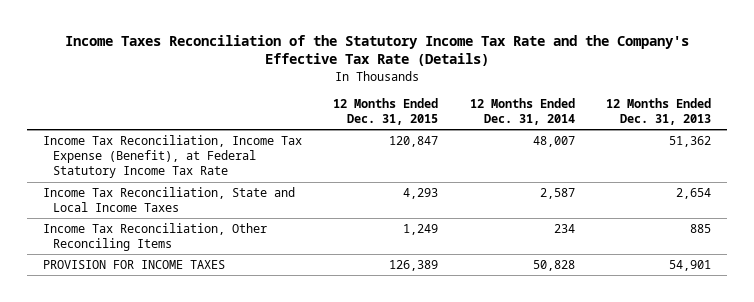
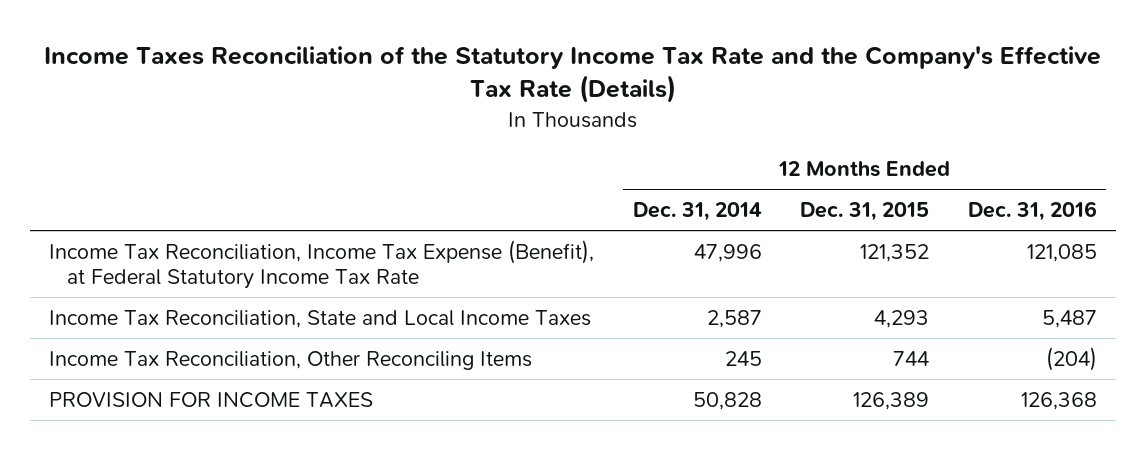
- | 12 Months Ended Dec. 31, 2015 | 12 Months Ended Dec. 31, 2014 | 12 Months Ended Dec. 31, 2013
+ | 12 Months Ended Dec. 31, 2014 | 12 Months Ended Dec. 31, 2015 | 12 Months Ended Dec. 31, 2016
- Income Tax Reconciliation, Income Tax Expense (Benefit), at Federal Statutory Income Tax Rate | 120,847 | 48,007 | 51,362
+ Income Tax Reconciliation, Income Tax Expense (Benefit), at Federal Statutory Income Tax Rate | 47,996 | 121,352 | 121,085
- Income Tax Reconciliation, Other Reconciling Items | 1,249 | 234 | 885
+ Income Tax Reconciliation, Other Reconciling Items | 245 | 744 | (204)

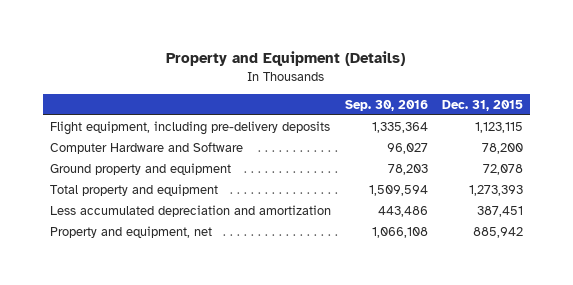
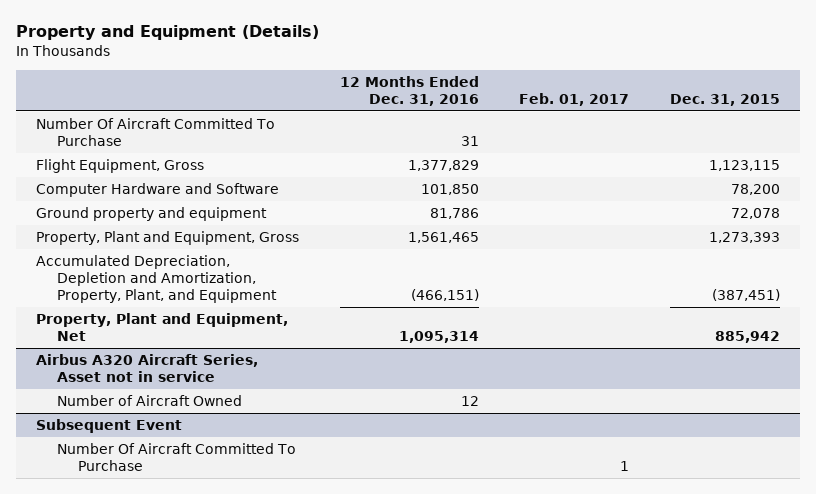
- | Sep. 30, 2016 | Dec. 31, 2015
+ | 12 Months Ended Dec. 31, 2016 | Feb. 01, 2017 | Dec. 31, 2015
- Flight equipment, including pre-delivery deposits | 1,335,364 | 1,123,115
+ Number Of Aircraft Committed To Purchase | 31 | |
+ Flight Equipment, Gross | 1,377,829 | | 1,123,115
- Total property and equipment | 1,509,594 | 1,273,393
- Less accumulated depreciation and amortization | 443,486 | 387,451
- Property and equipment, net | 1,066,108 | 885,942
+ Property, Plant and Equipment, Gross | 1,561,465 | | 1,273,393
+ Accumulated Depreciation, Depletion and Amortization, Property, Plant, and Equipment | (466,151) | | (387,451)
+ Property, Plant and Equipment, Net | 1,095,314 | | 885,942
+ Airbus A320 Aircraft Series, Asset not in service
+ Number of Aircraft Owned | 12 | |
+ Subsequent Event
+ Number Of Aircraft Committed To Purchase | | 1 |

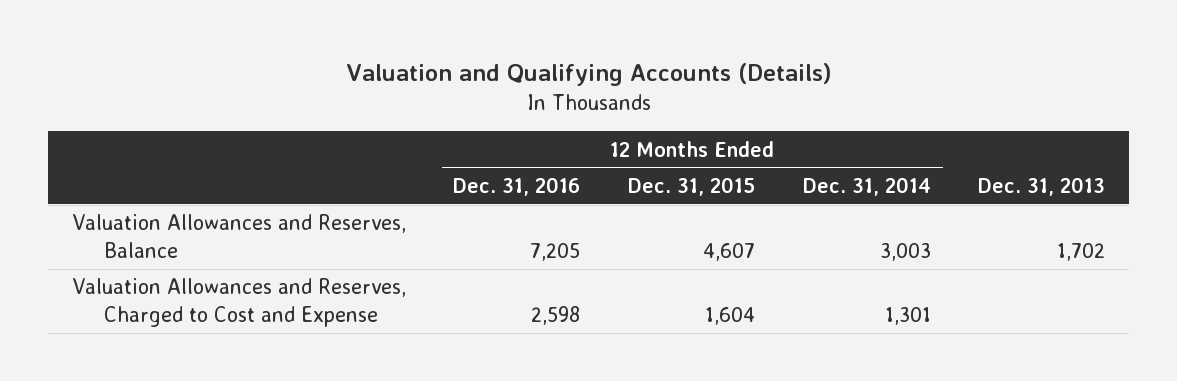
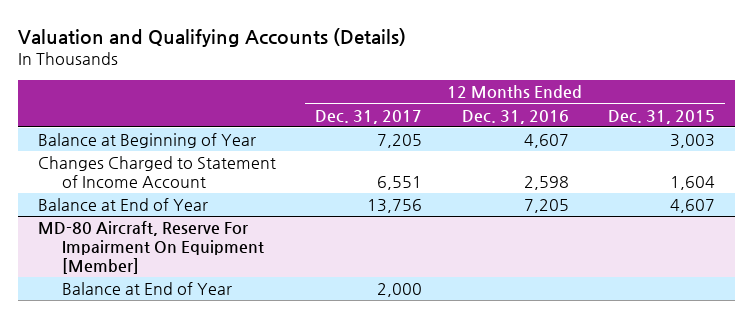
- | 12 Months Ended Dec. 31, 2016 | 12 Months Ended Dec. 31, 2015 | 12 Months Ended Dec. 31, 2014 | Dec. 31, 2013
+ | 12 Months Ended Dec. 31, 2017 | 12 Months Ended Dec. 31, 2016 | 12 Months Ended Dec. 31, 2015
- Valuation Allowances and Reserves, Balance | 7,205 | 4,607 | 3,003 | 1,702
- Valuation Allowances and Reserves, Charged to Cost and Expense | 2,598 | 1,604 | 1,301 |
+ Balance at Beginning of Year | 7,205 | 4,607 | 3,003
+ Changes Charged to Statement of Income Account | 6,551 | 2,598 | 1,604
+ Balance at End of Year | 13,756 | 7,205 | 4,607
+ MD-80 Aircraft, Reserve For Impairment On Equipment [Member]
+ Balance at End of Year | 2,000 | |

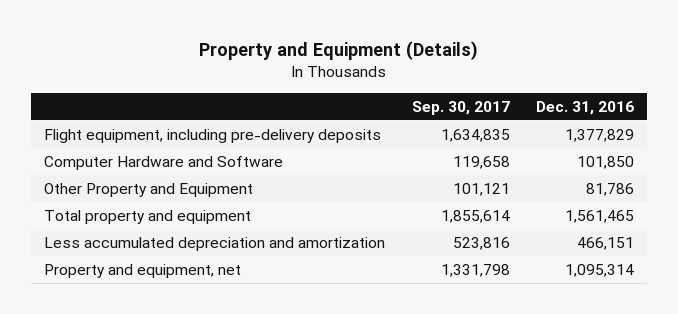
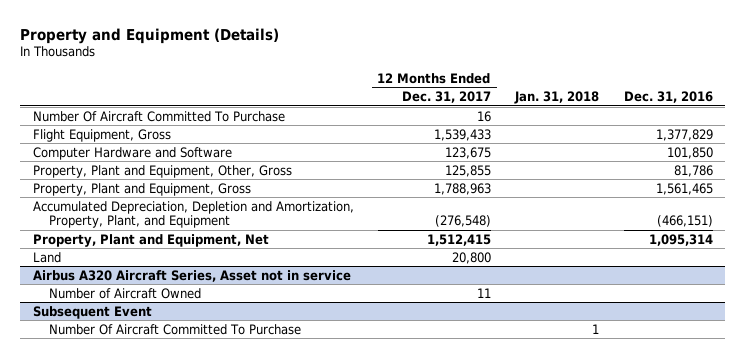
- | Sep. 30, 2017 | Dec. 31, 2016
+ | 12 Months Ended Dec. 31, 2017 | Jan. 31, 2018 | Dec. 31, 2016
- Flight equipment, including pre-delivery deposits | 1,634,835 | 1,377,829
+ Number Of Aircraft Committed To Purchase | 16 | |
+ Flight Equipment, Gross | 1,539,433 | | 1,377,829
- Other Property and Equipment | 101,121 | 81,786
- Total property and equipment | 1,855,614 | 1,561,465
- Less accumulated depreciation and amortization | 523,816 | 466,151
- Property and equipment, net | 1,331,798 | 1,095,314
+ Property, Plant and Equipment, Other, Gross | 125,855 | | 81,786
+ Property, Plant and Equipment, Gross | 1,788,963 | | 1,561,465
+ Accumulated Depreciation, Depletion and Amortization, Property, Plant, and Equipment | (276,548) | | (466,151)
+ Property, Plant and Equipment, Net | 1,512,415 | | 1,095,314
+ Land | 20,800 | |
+ Airbus A320 Aircraft Series, Asset not in service
+ Number of Aircraft Owned | 11 | |
+ Subsequent Event
+ Number Of Aircraft Committed To Purchase | | 1 |

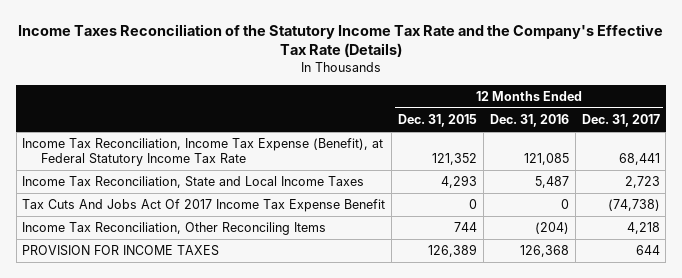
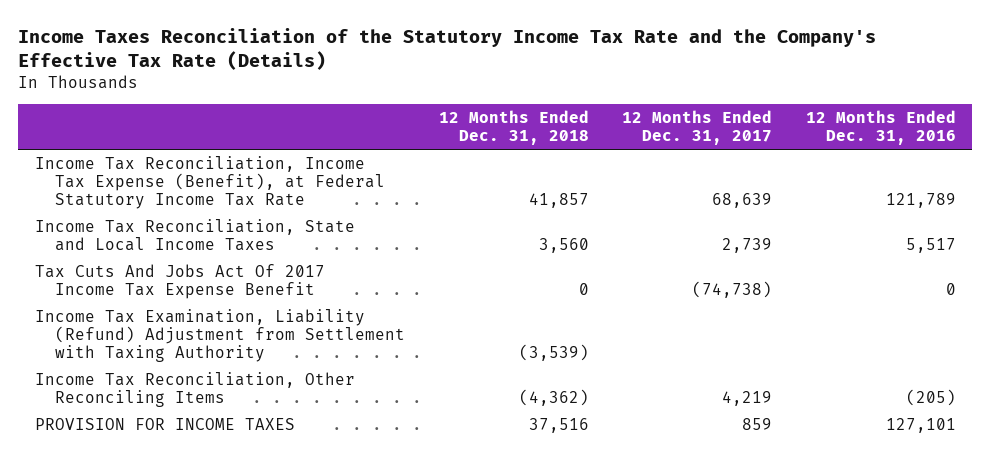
- | 12 Months Ended Dec. 31, 2015 | 12 Months Ended Dec. 31, 2016 | 12 Months Ended Dec. 31, 2017
+ | 12 Months Ended Dec. 31, 2018 | 12 Months Ended Dec. 31, 2017 | 12 Months Ended Dec. 31, 2016
- Income Tax Reconciliation, Income Tax Expense (Benefit), at Federal Statutory Income Tax Rate | 121,352 | 121,085 | 68,441
- Income Tax Reconciliation, State and Local Income Taxes | 4,293 | 5,487 | 2,723
+ Income Tax Reconciliation, Income Tax Expense (Benefit), at Federal Statutory Income Tax Rate | 41,857 | 68,639 | 121,789
+ Income Tax Reconciliation, State and Local Income Taxes | 3,560 | 2,739 | 5,517
- Income Tax Reconciliation, Other Reconciling Items | 744 | (204) | 4,218
- PROVISION FOR INCOME TAXES | 126,389 | 126,368 | 644
+ Income Tax Examination, Liability (Refund) Adjustment from Settlement with Taxing Authority | (3,539) | |
+ Income Tax Reconciliation, Other Reconciling Items | (4,362) | 4,219 | (205)
+ PROVISION FOR INCOME TAXES | 37,516 | 859 | 127,101

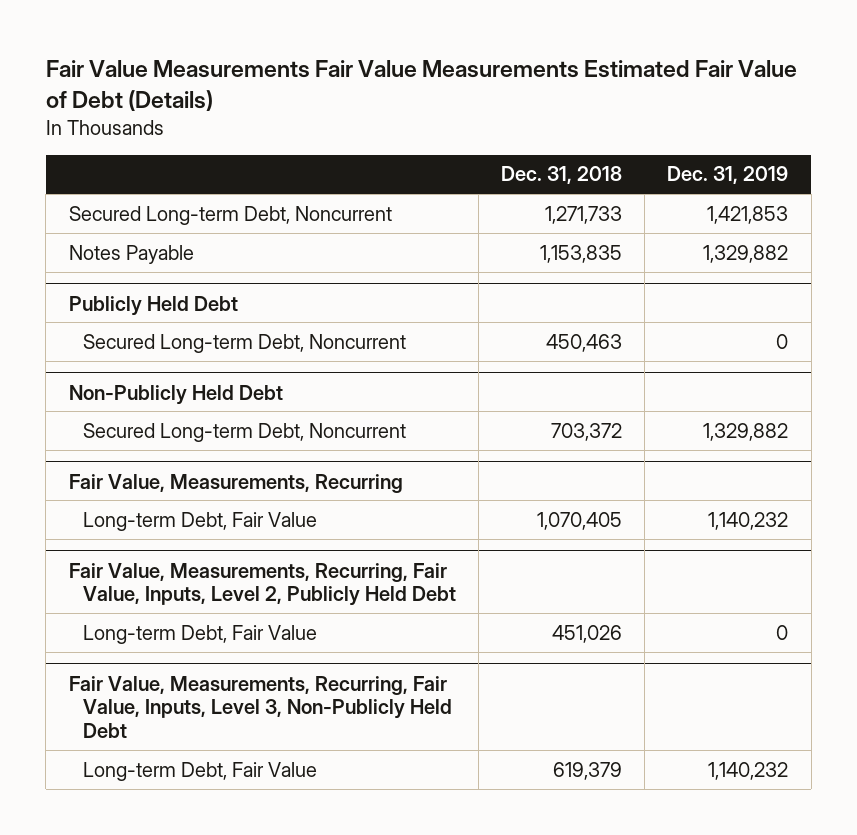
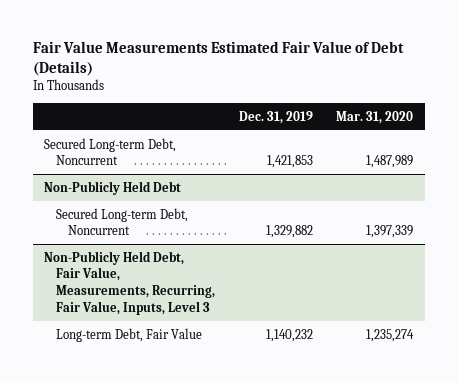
- Fair Value Measurements Fair Value Measurements Estimated Fair Value of Debt (Details)
+ Fair Value Measurements Estimated Fair Value of Debt (Details)
- | Dec. 31, 2018 | Dec. 31, 2019
+ | Dec. 31, 2019 | Mar. 31, 2020
- Notes Payable | 1,153,835 | 1,329,882
- Publicly Held Debt
- Secured Long-term Debt, Noncurrent | 450,463 | 0
- Fair Value, Measurements, Recurring
- Long-term Debt, Fair Value | 1,070,405 | 1,140,232
- Fair Value, Measurements, Recurring, Fair Value, Inputs, Level 2, Publicly Held Debt
- Long-term Debt, Fair Value | 451,026 | 0
- Fair Value, Measurements, Recurring, Fair Value, Inputs, Level 3, Non-Publicly Held Debt
+ Non-Publicly Held Debt, Fair Value, Measurements, Recurring, Fair Value, Inputs, Level 3

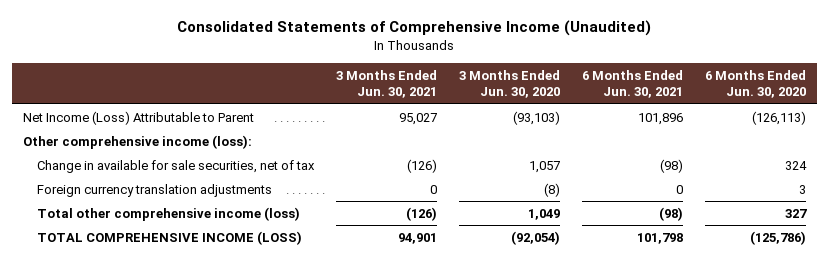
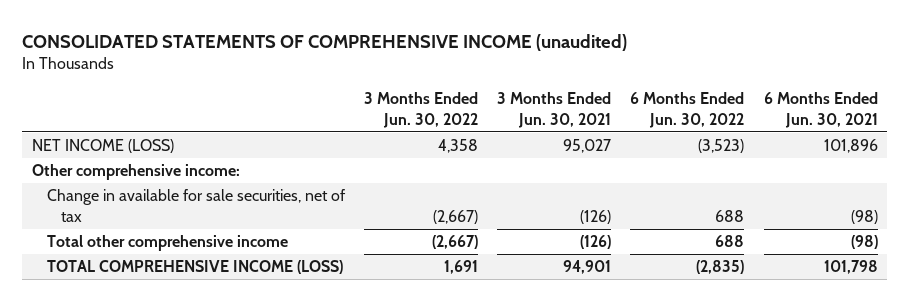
- Consolidated Statements of Comprehensive Income (Unaudited)
+ CONSOLIDATED STATEMENTS OF COMPREHENSIVE INCOME (unaudited)
- | 3 Months Ended Jun. 30, 2021 | 3 Months Ended Jun. 30, 2020 | 6 Months Ended Jun. 30, 2021 | 6 Months Ended Jun. 30, 2020
+ | 3 Months Ended Jun. 30, 2022 | 3 Months Ended Jun. 30, 2021 | 6 Months Ended Jun. 30, 2022 | 6 Months Ended Jun. 30, 2021
- Net Income (Loss) Attributable to Parent | 95,027 | (93,103) | 101,896 | (126,113)
- Other comprehensive income (loss):
+ NET INCOME (LOSS) | 4,358 | 95,027 | (3,523) | 101,896
+ Other comprehensive income:
- Foreign currency translation adjustments | 0 | (8) | 0 | 3
- Total other comprehensive income (loss) | (126) | 1,049 | (98) | 327
+ Total other comprehensive income | (2,667) | (126) | 688 | (98)

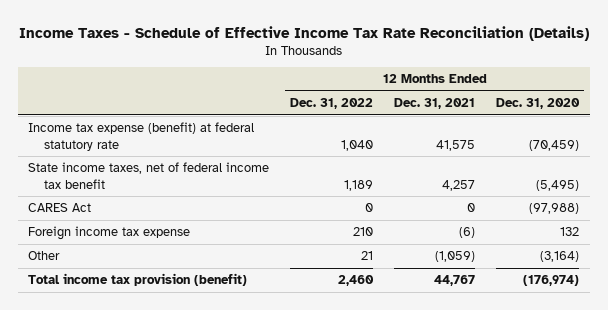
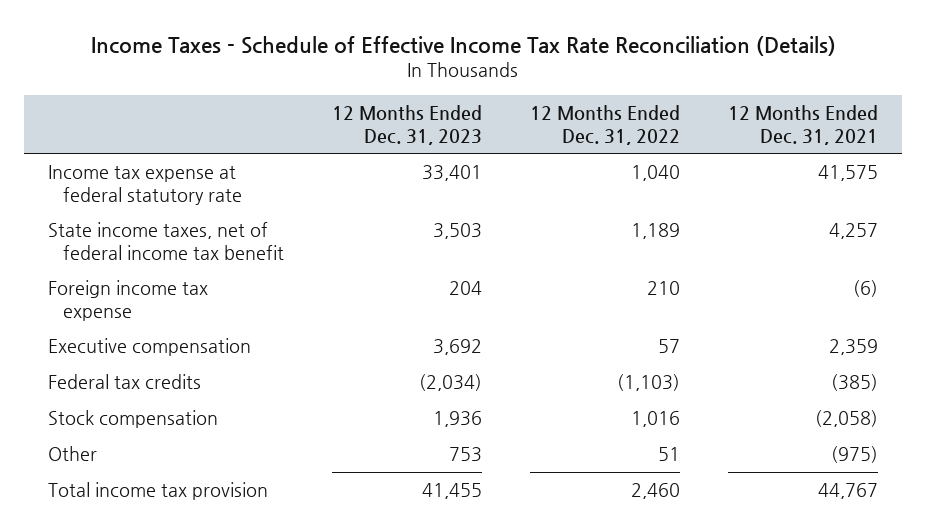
- | 12 Months Ended Dec. 31, 2022 | 12 Months Ended Dec. 31, 2021 | 12 Months Ended Dec. 31, 2020
+ | 12 Months Ended Dec. 31, 2023 | 12 Months Ended Dec. 31, 2022 | 12 Months Ended Dec. 31, 2021
- Income tax expense (benefit) at federal statutory rate | 1,040 | 41,575 | (70,459)
+ Income tax expense at federal statutory rate | 33,401 | 1,040 | 41,575
- CARES Act | 0 | 0 | (97,988)
- Other | 21 | (1,059) | (3,164)
- Total income tax provision (benefit) | 2,460 | 44,767 | (176,974)
+ Executive compensation | 3,692 | 57 | 2,359
+ Federal tax credits | (2,034) | (1,103) | (385)
+ Stock compensation | 1,936 | 1,016 | (2,058)
+ Other | 753 | 51 | (975)
+ Total income tax provision | 41,455 | 2,460 | 44,767

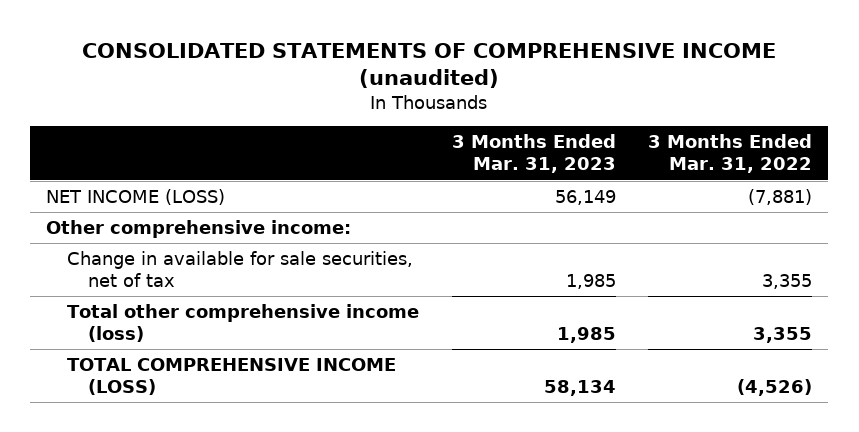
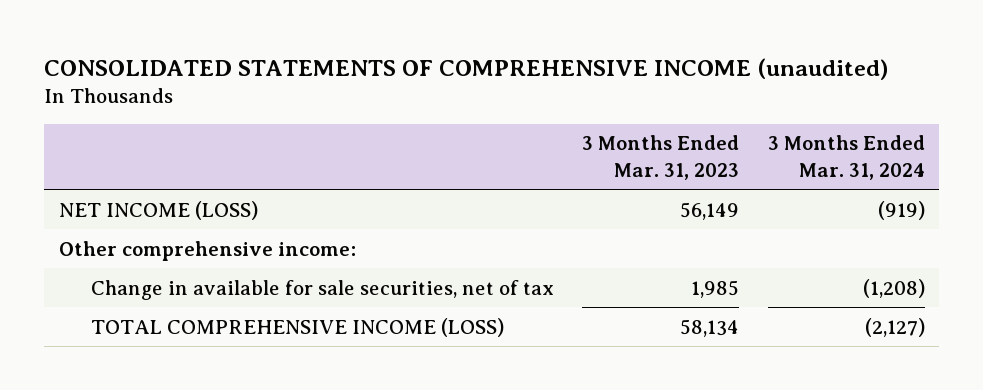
- | 3 Months Ended Mar. 31, 2023 | 3 Months Ended Mar. 31, 2022
+ | 3 Months Ended Mar. 31, 2023 | 3 Months Ended Mar. 31, 2024
- Total other comprehensive income (loss) | 1,985 | 3,355

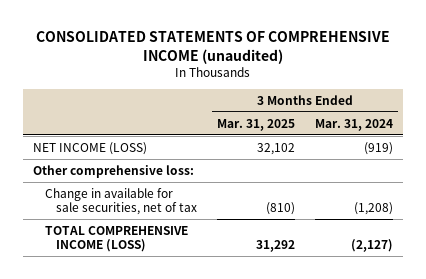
- | 3 Months Ended Mar. 31, 2023 | 3 Months Ended Mar. 31, 2024
+ | 3 Months Ended Mar. 31, 2025 | 3 Months Ended Mar. 31, 2024
- Other comprehensive income:
+ Other comprehensive loss:

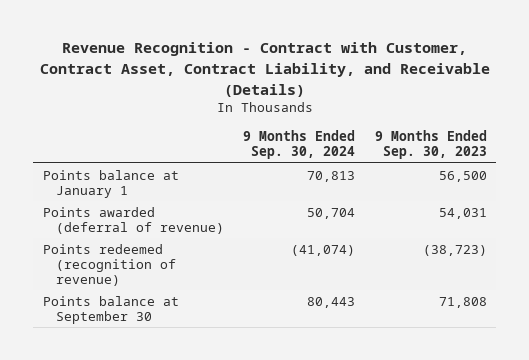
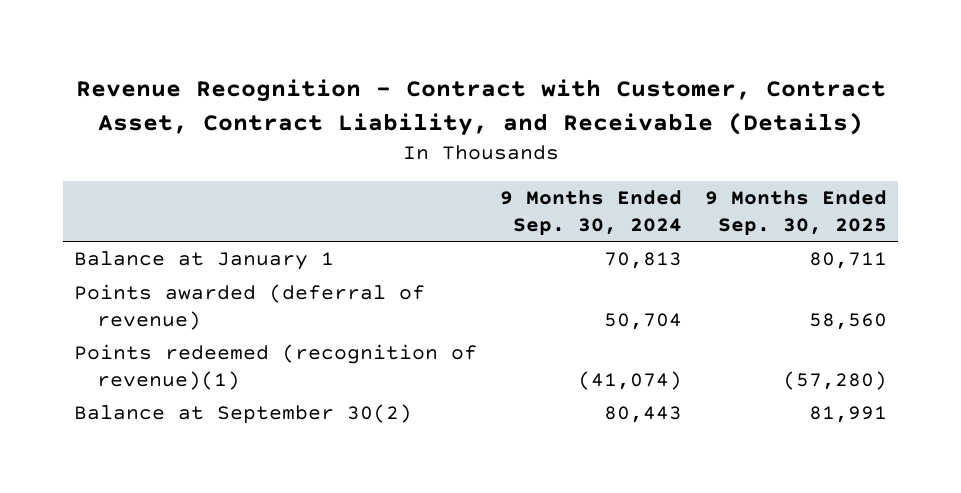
- | 9 Months Ended Sep. 30, 2024 | 9 Months Ended Sep. 30, 2023
+ | 9 Months Ended Sep. 30, 2024 | 9 Months Ended Sep. 30, 2025
- Points balance at January 1 | 70,813 | 56,500
+ Balance at January 1 | 70,813 | 80,711
- Points redeemed (recognition of revenue) | (41,074) | (38,723)
- Points balance at September 30 | 80,443 | 71,808
+ Points redeemed (recognition of revenue)(1) | (41,074) | (57,280)
+ Balance at September 30(2) | 80,443 | 81,991

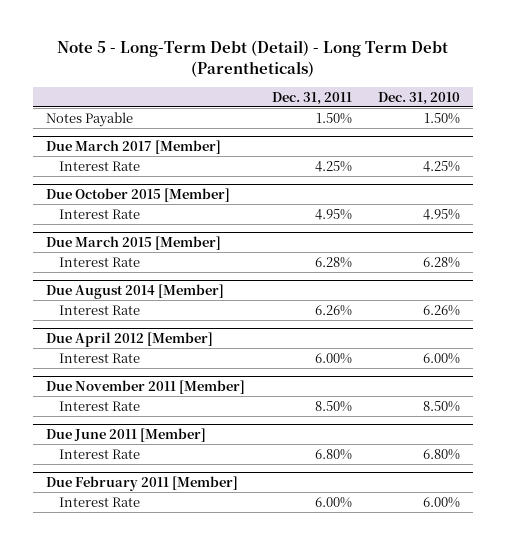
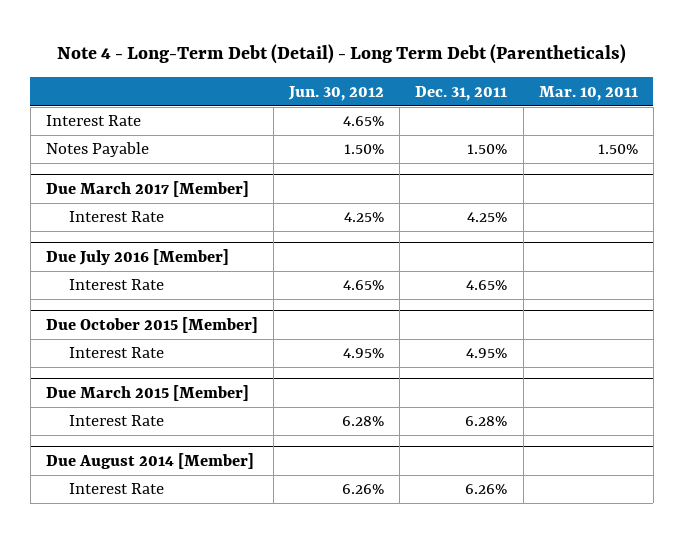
- Note 5 - Long-Term Debt (Detail) - Long Term Debt (Parentheticals)
+ Note 4 - Long-Term Debt (Detail) - Long Term Debt (Parentheticals)
- | Dec. 31, 2011 | Dec. 31, 2010
+ | Jun. 30, 2012 | Dec. 31, 2011 | Mar. 10, 2011
+ Interest Rate | 4.65% | |
+ Due July 2016 [Member]
+ Interest Rate | 4.65% | 4.65% |
- Due April 2012 [Member]
- Interest Rate | 6.00% | 6.00%
- Due November 2011 [Member]
- Interest Rate | 8.50% | 8.50%
- Due June 2011 [Member]
- Interest Rate | 6.80% | 6.80%
- Due February 2011 [Member]
- Interest Rate | 6.00% | 6.00%

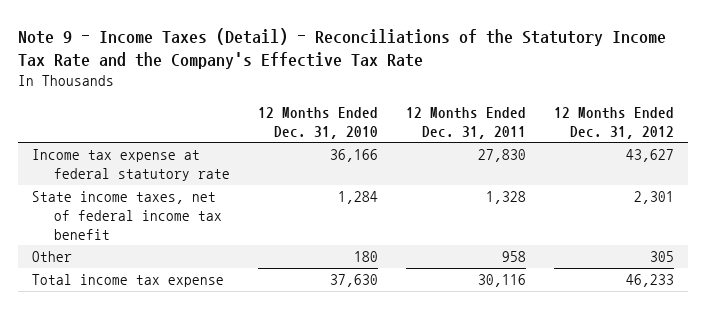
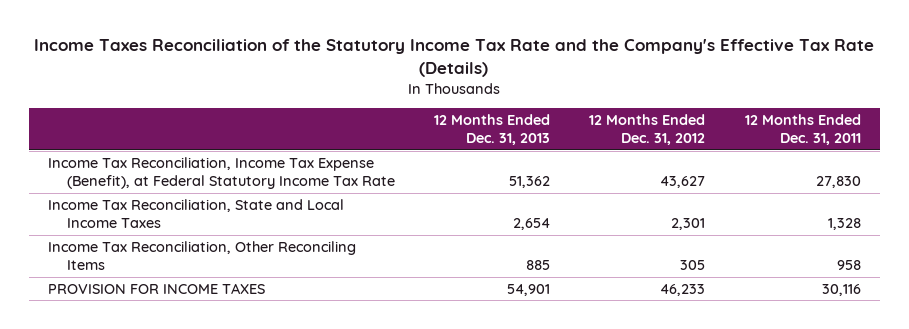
- Note 9 - Income Taxes (Detail) - Reconciliations of the Statutory Income Tax Rate and the Company's Effective Tax Rate
+ Income Taxes Reconciliation of the Statutory Income Tax Rate and the Company's Effective Tax Rate (Details)
- | 12 Months Ended Dec. 31, 2010 | 12 Months Ended Dec. 31, 2011 | 12 Months Ended Dec. 31, 2012
+ | 12 Months Ended Dec. 31, 2013 | 12 Months Ended Dec. 31, 2012 | 12 Months Ended Dec. 31, 2011
- Income tax expense at federal statutory rate | 36,166 | 27,830 | 43,627
- State income taxes, net of federal income tax benefit | 1,284 | 1,328 | 2,301
- Other | 180 | 958 | 305
- Total income tax expense | 37,630 | 30,116 | 46,233
+ Income Tax Reconciliation, Income Tax Expense (Benefit), at Federal Statutory Income Tax Rate | 51,362 | 43,627 | 27,830
+ Income Tax Reconciliation, State and Local Income Taxes | 2,654 | 2,301 | 1,328
+ Income Tax Reconciliation, Other Reconciling Items | 885 | 305 | 958
+ PROVISION FOR INCOME TAXES | 54,901 | 46,233 | 30,116

